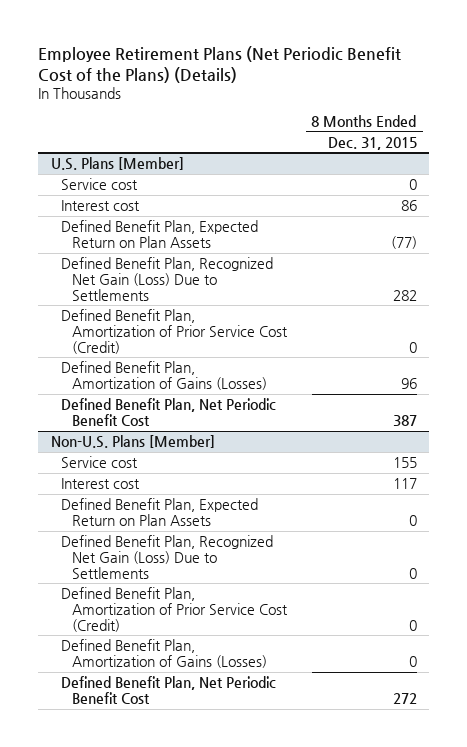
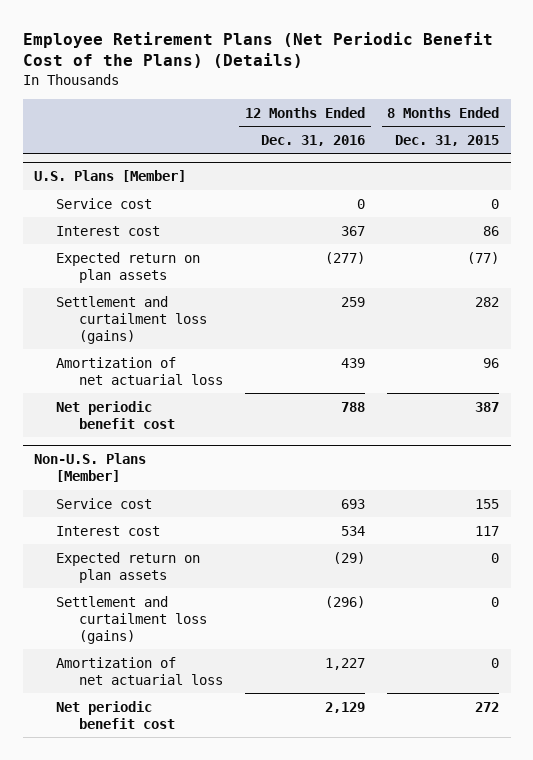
- | 8 Months Ended Dec. 31, 2015
+ | 12 Months Ended Dec. 31, 2016 | 8 Months Ended Dec. 31, 2015
@ U.S. Plans [Member]
- Defined Benefit Plan, Expected Return on Plan Assets | (77)
- Defined Benefit Plan, Recognized Net Gain (Loss) Due to Settlements | 282
- Defined Benefit Plan, Amortization of Prior Service Cost (Credit) | 0
- Defined Benefit Plan, Amortization of Gains (Losses) | 96
- Defined Benefit Plan, Net Periodic Benefit Cost | 387
+ Expected return on plan assets | (277) | (77)
+ Settlement and curtailment loss (gains) | 259 | 282
+ Amortization of net actuarial loss | 439 | 96
+ Net periodic benefit cost | 788 | 387
@ Non-U.S. Plans [Member]
- Defined Benefit Plan, Expected Return on Plan Assets | 0
- Defined Benefit Plan, Recognized Net Gain (Loss) Due to Settlements | 0
- Defined Benefit Plan, Amortization of Prior Service Cost (Credit) | 0
- Defined Benefit Plan, Amortization of Gains (Losses) | 0
- Defined Benefit Plan, Net Periodic Benefit Cost | 272
+ Expected return on plan assets | (29) | 0
+ Settlement and curtailment loss (gains) | (296) | 0
+ Amortization of net actuarial loss | 1,227 | 0
+ Net periodic benefit cost | 2,129 | 272

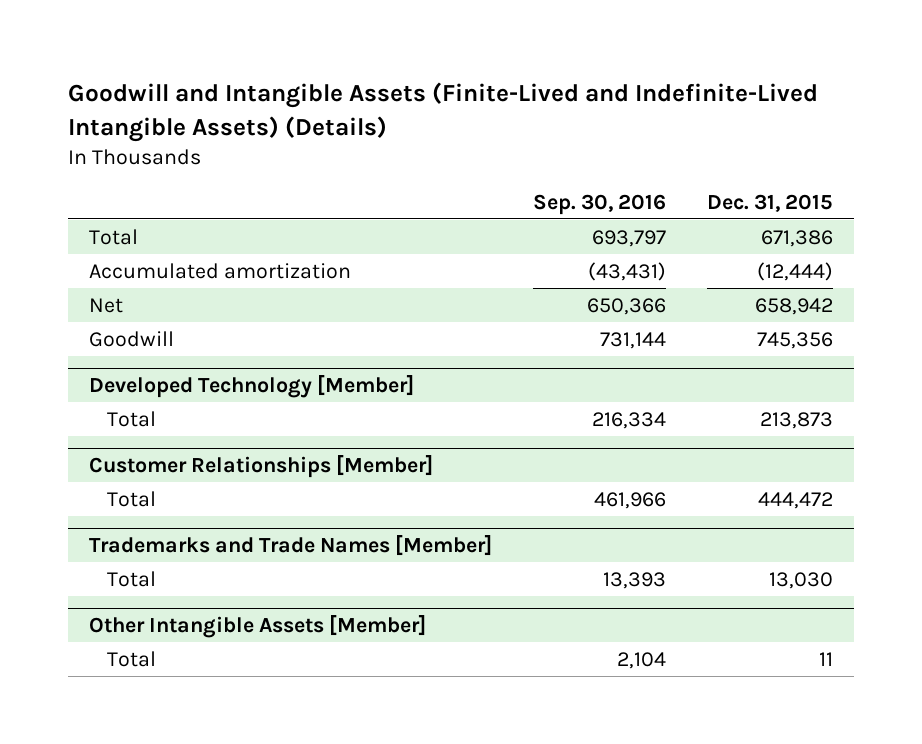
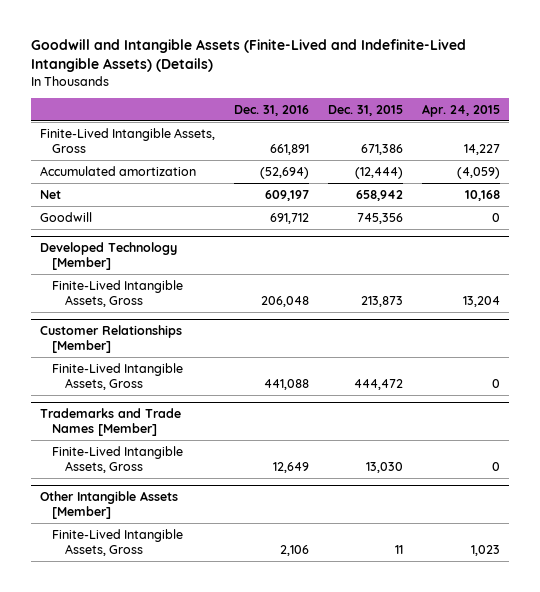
- | Sep. 30, 2016 | Dec. 31, 2015
+ | Dec. 31, 2016 | Dec. 31, 2015 | Apr. 24, 2015
- Total | 693,797 | 671,386
+ Finite-Lived Intangible Assets, Gross | 661,891 | 671,386 | 14,227
@ Developed Technology [Member]
- Total | 216,334 | 213,873
+ Finite-Lived Intangible Assets, Gross | 206,048 | 213,873 | 13,204
@ Customer Relationships [Member]
- Total | 461,966 | 444,472
+ Finite-Lived Intangible Assets, Gross | 441,088 | 444,472 | 0
@ Trademarks and Trade Names [Member]
- Total | 13,393 | 13,030
+ Finite-Lived Intangible Assets, Gross | 12,649 | 13,030 | 0
@ Other Intangible Assets [Member]
- Total | 2,104 | 11
+ Finite-Lived Intangible Assets, Gross | 2,106 | 11 | 1,023

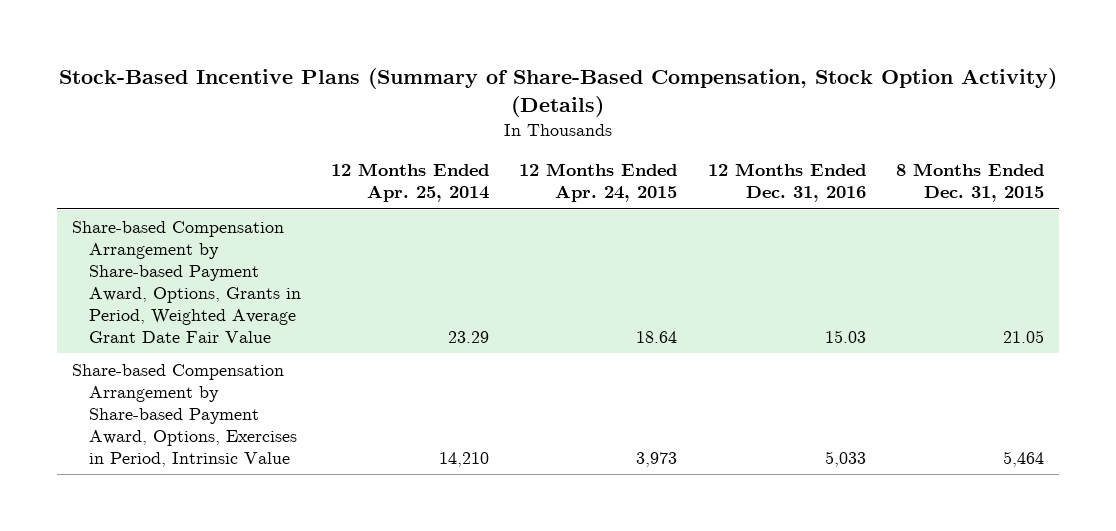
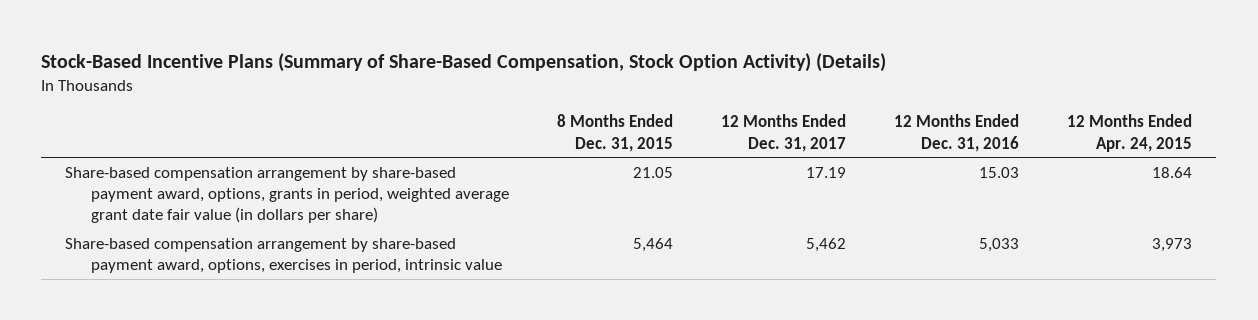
- | 12 Months Ended Apr. 25, 2014 | 12 Months Ended Apr. 24, 2015 | 12 Months Ended Dec. 31, 2016 | 8 Months Ended Dec. 31, 2015
+ | 8 Months Ended Dec. 31, 2015 | 12 Months Ended Dec. 31, 2017 | 12 Months Ended Dec. 31, 2016 | 12 Months Ended Apr. 24, 2015
- Share-based Compensation Arrangement by Share-based Payment Award, Options, Grants in Period, Weighted Average Grant Date Fair Value | 23.29 | 18.64 | 15.03 | 21.05
- Share-based Compensation Arrangement by Share-based Payment Award, Options, Exercises in Period, Intrinsic Value | 14,210 | 3,973 | 5,033 | 5,464
+ Share-based compensation arrangement by share-based payment award, options, grants in period, weighted average grant date fair value (in dollars per share) | 21.05 | 17.19 | 15.03 | 18.64
+ Share-based compensation arrangement by share-based payment award, options, exercises in period, intrinsic value | 5,464 | 5,462 | 5,033 | 3,973

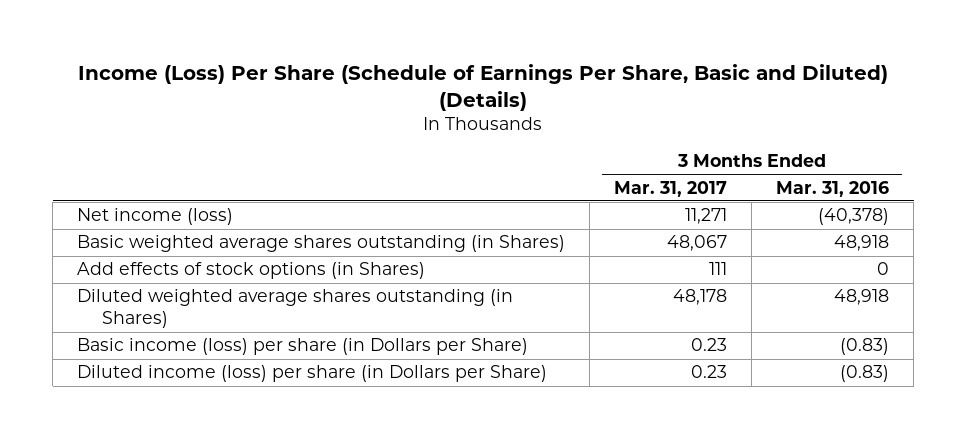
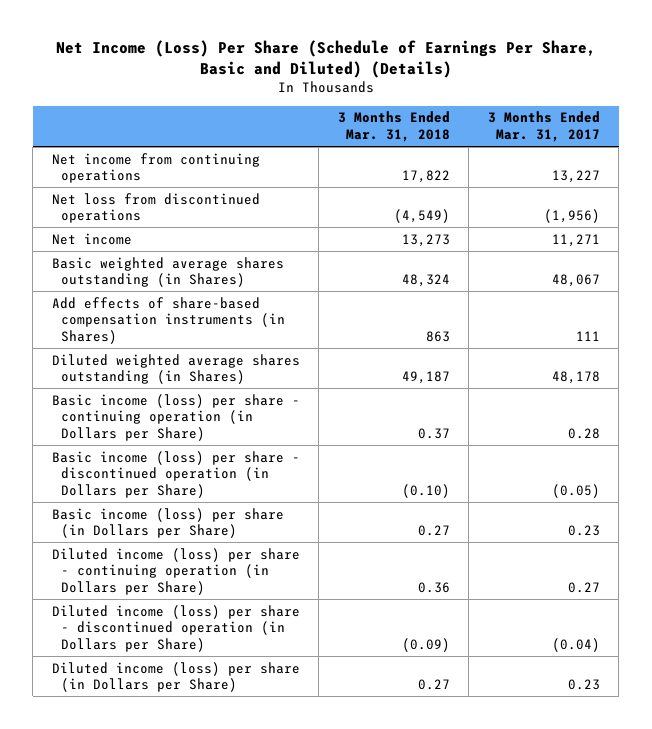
- Income (Loss) Per Share (Schedule of Earnings Per Share, Basic and Diluted) (Details)
+ Net Income (Loss) Per Share (Schedule of Earnings Per Share, Basic and Diluted) (Details)
- | 3 Months Ended Mar. 31, 2017 | 3 Months Ended Mar. 31, 2016
+ | 3 Months Ended Mar. 31, 2018 | 3 Months Ended Mar. 31, 2017
- Net income (loss) | 11,271 | (40,378)
+ Net income from continuing operations | 17,822 | 13,227
+ Net loss from discontinued operations | (4,549) | (1,956)
+ Net income | 13,273 | 11,271
- Add effects of stock options (in Shares) | 111 | 0
+ Add effects of share-based compensation instruments (in Shares) | 863 | 111
+ Basic income (loss) per share - continuing operation (in Dollars per Share) | 0.37 | 0.28
+ Basic income (loss) per share - discontinued operation (in Dollars per Share) | (0.10) | (0.05)
+ Diluted income (loss) per share - continuing operation (in Dollars per Share) | 0.36 | 0.27
+ Diluted income (loss) per share - discontinued operation (in Dollars per Share) | (0.09) | (0.04)

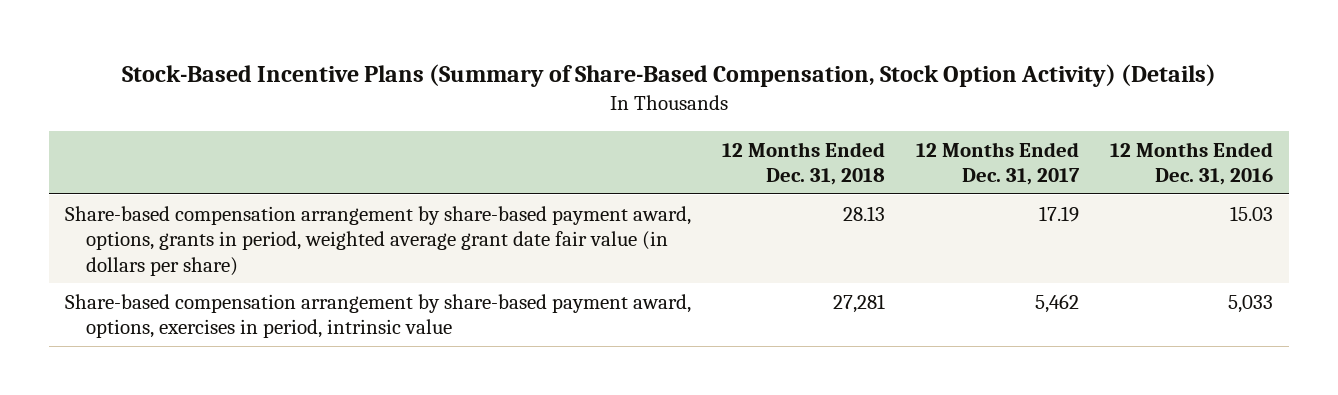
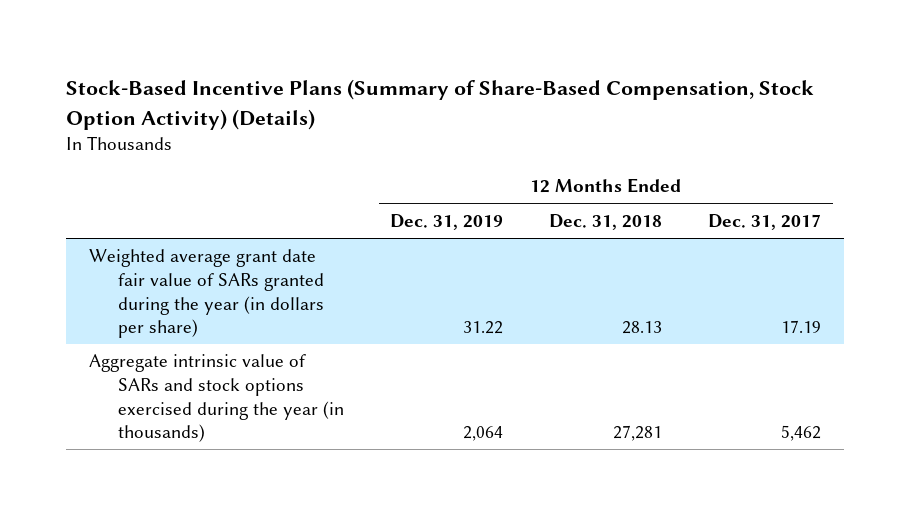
- | 12 Months Ended Dec. 31, 2018 | 12 Months Ended Dec. 31, 2017 | 12 Months Ended Dec. 31, 2016
+ | 12 Months Ended Dec. 31, 2019 | 12 Months Ended Dec. 31, 2018 | 12 Months Ended Dec. 31, 2017
- Share-based compensation arrangement by share-based payment award, options, grants in period, weighted average grant date fair value (in dollars per share) | 28.13 | 17.19 | 15.03
- Share-based compensation arrangement by share-based payment award, options, exercises in period, intrinsic value | 27,281 | 5,462 | 5,033
+ Weighted average grant date fair value of SARs granted during the year (in dollars per share) | 31.22 | 28.13 | 17.19
+ Aggregate intrinsic value of SARs and stock options exercised during the year (in thousands) | 2,064 | 27,281 | 5,462

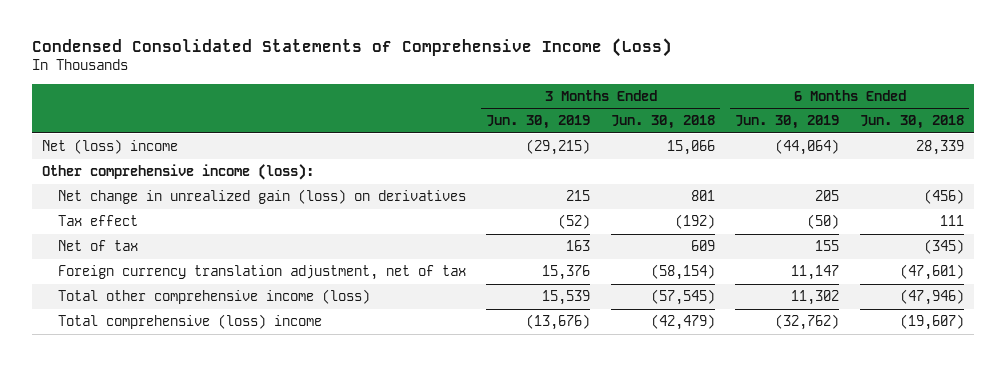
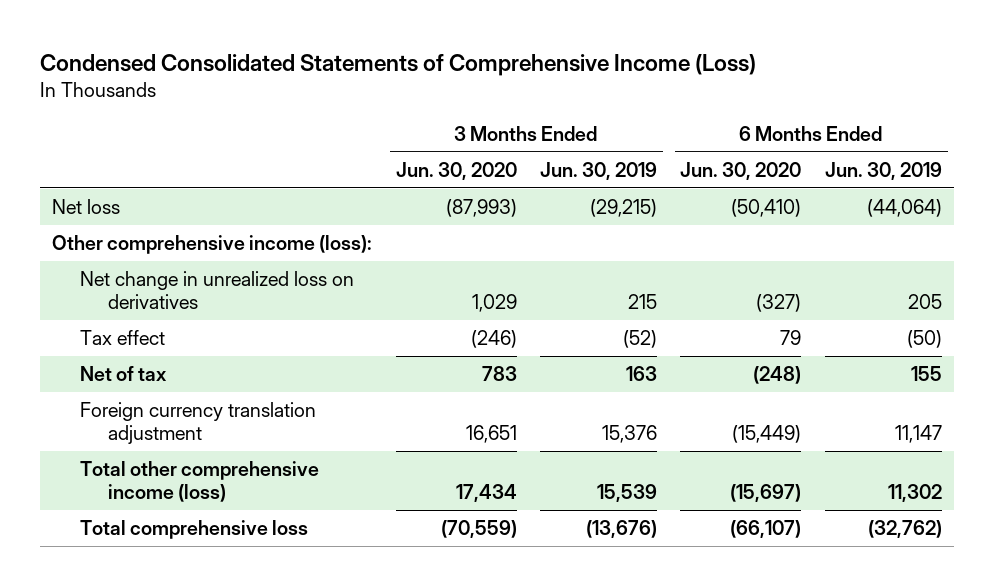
- | 3 Months Ended Jun. 30, 2019 | 3 Months Ended Jun. 30, 2018 | 6 Months Ended Jun. 30, 2019 | 6 Months Ended Jun. 30, 2018
+ | 3 Months Ended Jun. 30, 2020 | 3 Months Ended Jun. 30, 2019 | 6 Months Ended Jun. 30, 2020 | 6 Months Ended Jun. 30, 2019
- Net (loss) income | (29,215) | 15,066 | (44,064) | 28,339
+ Net loss | (87,993) | (29,215) | (50,410) | (44,064)
- Net change in unrealized gain (loss) on derivatives | 215 | 801 | 205 | (456)
+ Net change in unrealized loss on derivatives | 1,029 | 215 | (327) | 205
- Foreign currency translation adjustment, net of tax | 15,376 | (58,154) | 11,147 | (47,601)
+ Foreign currency translation adjustment | 16,651 | 15,376 | (15,449) | 11,147
- Total comprehensive (loss) income | (13,676) | (42,479) | (32,762) | (19,607)
+ Total comprehensive loss | (70,559) | (13,676) | (66,107) | (32,762)

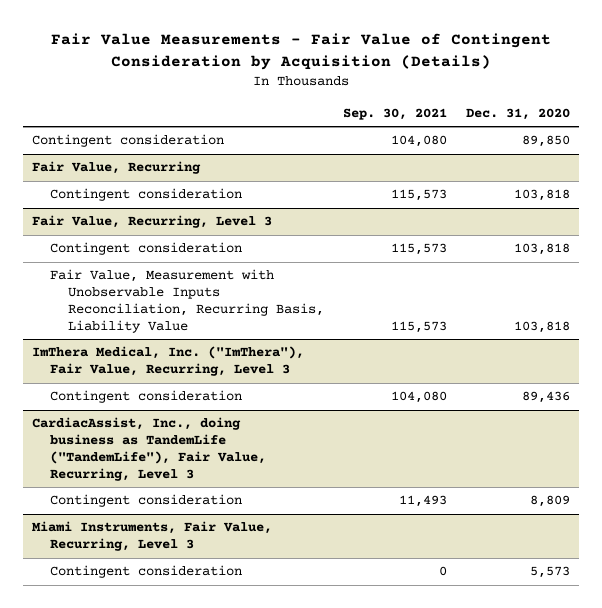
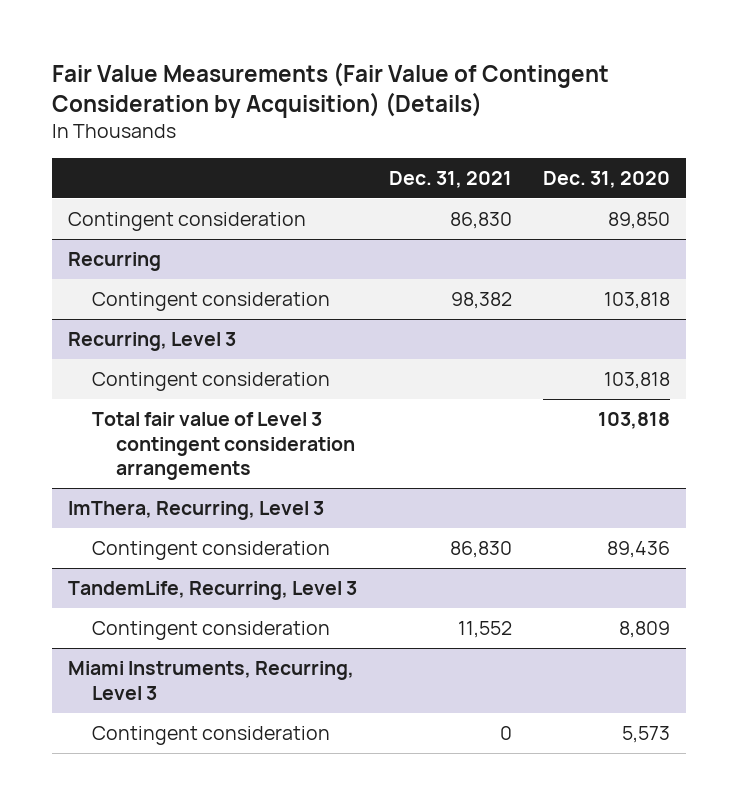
- Fair Value Measurements - Fair Value of Contingent Consideration by Acquisition (Details)
+ Fair Value Measurements (Fair Value of Contingent Consideration by Acquisition) (Details)
- | Sep. 30, 2021 | Dec. 31, 2020
+ | Dec. 31, 2021 | Dec. 31, 2020
- Fair Value, Recurring
+ Recurring
- Fair Value, Recurring, Level 3
+ Recurring, Level 3
- Fair Value, Measurement with Unobservable Inputs Reconciliation, Recurring Basis, Liability Value | 115,573 | 103,818
- ImThera Medical, Inc. ("ImThera"), Fair Value, Recurring, Level 3
+ Total fair value of Level 3 contingent consideration arrangements | | 103,818
+ ImThera, Recurring, Level 3
- CardiacAssist, Inc., doing business as TandemLife ("TandemLife"), Fair Value, Recurring, Level 3
+ TandemLife, Recurring, Level 3
- Miami Instruments, Fair Value, Recurring, Level 3
+ Miami Instruments, Recurring, Level 3

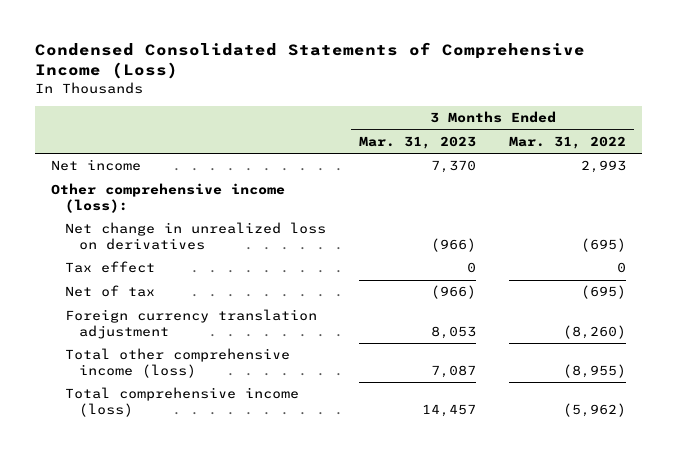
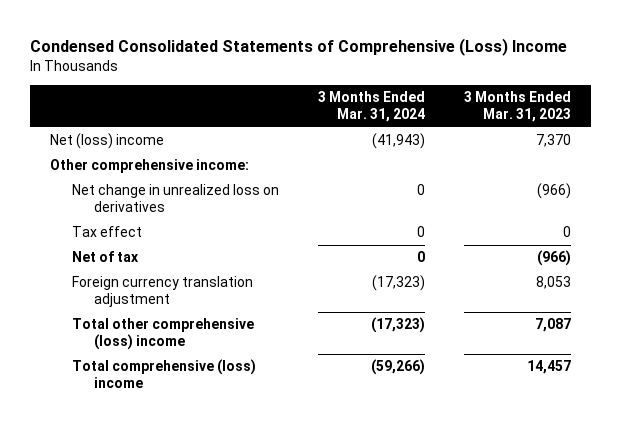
- Condensed Consolidated Statements of Comprehensive Income (Loss)
+ Condensed Consolidated Statements of Comprehensive (Loss) Income
- | 3 Months Ended Mar. 31, 2023 | 3 Months Ended Mar. 31, 2022
+ | 3 Months Ended Mar. 31, 2024 | 3 Months Ended Mar. 31, 2023
- Net income | 7,370 | 2,993
- Other comprehensive income (loss):
+ Net (loss) income | (41,943) | 7,370
+ Other comprehensive income:
- Total other comprehensive income (loss) | 7,087 | (8,955)
- Total comprehensive income (loss) | 14,457 | (5,962)
+ Total other comprehensive (loss) income | (17,323) | 7,087
+ Total comprehensive (loss) income | (59,266) | 14,457

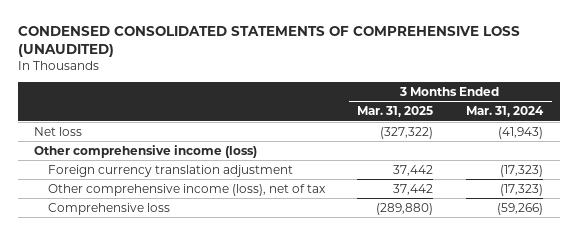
- Condensed Consolidated Statements of Comprehensive (Loss) Income
+ CONDENSED CONSOLIDATED STATEMENTS OF COMPREHENSIVE LOSS (UNAUDITED)
- | 3 Months Ended Mar. 31, 2024 | 3 Months Ended Mar. 31, 2023
+ | 3 Months Ended Mar. 31, 2025 | 3 Months Ended Mar. 31, 2024
- Net (loss) income | (41,943) | 7,370
- Other comprehensive income:
- Net change in unrealized loss on derivatives | 0 | (966)
- Tax effect | 0 | 0
- Net of tax | 0 | (966)
+ Net loss | (327,322) | (41,943)
+ Other comprehensive income (loss)
- Total other comprehensive (loss) income | (17,323) | 7,087
- Total comprehensive (loss) income | (59,266) | 14,457
+ Other comprehensive income (loss), net of tax | 37,442 | (17,323)
+ Comprehensive loss | (289,880) | (59,266)

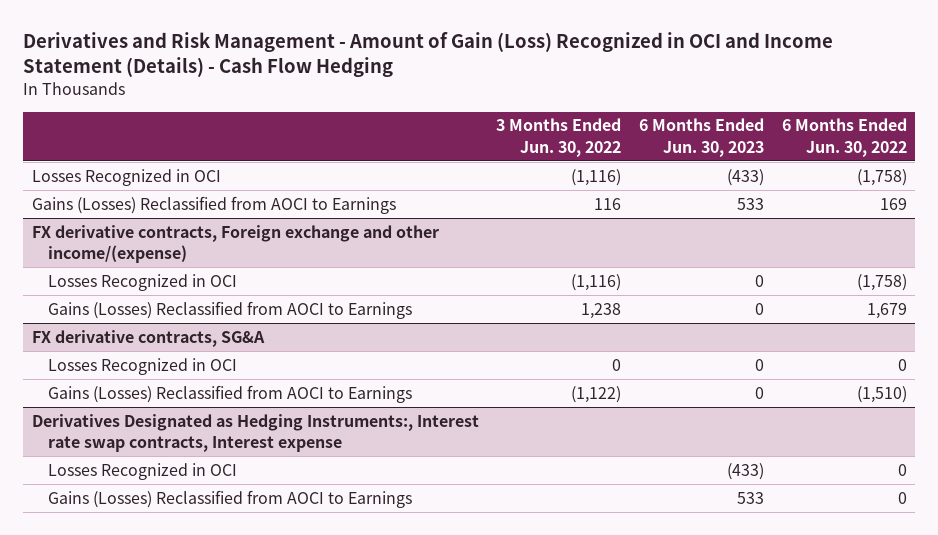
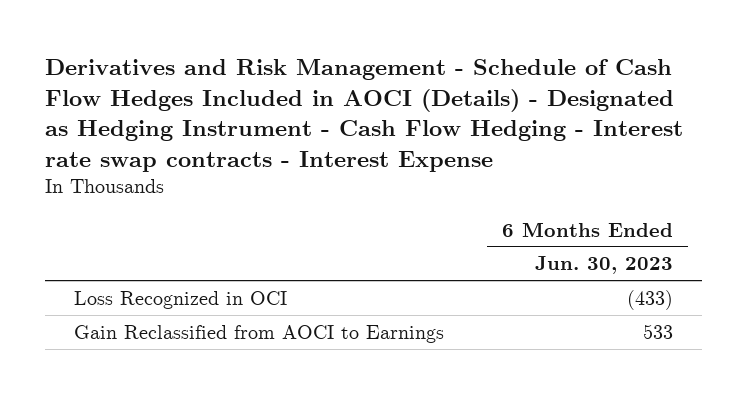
- Derivatives and Risk Management - Amount of Gain (Loss) Recognized in OCI and Income Statement (Details) - Cash Flow Hedging
+ Derivatives and Risk Management - Schedule of Cash Flow Hedges Included in AOCI (Details) - Designated as Hedging Instrument - Cash Flow Hedging - Interest rate swap contracts - Interest Expense
- | 3 Months Ended Jun. 30, 2022 | 6 Months Ended Jun. 30, 2023 | 6 Months Ended Jun. 30, 2022
+ | 6 Months Ended Jun. 30, 2023
- Losses Recognized in OCI | (1,116) | (433) | (1,758)
- Gains (Losses) Reclassified from AOCI to Earnings | 116 | 533 | 169
- FX derivative contracts, Foreign exchange and other income/(expense)
- Losses Recognized in OCI | (1,116) | 0 | (1,758)
- Gains (Losses) Reclassified from AOCI to Earnings | 1,238 | 0 | 1,679
- FX derivative contracts, SG&A
- Losses Recognized in OCI | 0 | 0 | 0
- Gains (Losses) Reclassified from AOCI to Earnings | (1,122) | 0 | (1,510)
- Derivatives Designated as Hedging Instruments:, Interest rate swap contracts, Interest expense
- Losses Recognized in OCI | | (433) | 0
- Gains (Losses) Reclassified from AOCI to Earnings | | 533 | 0
+ Loss Recognized in OCI | (433)
+ Gain Reclassified from AOCI to Earnings | 533

